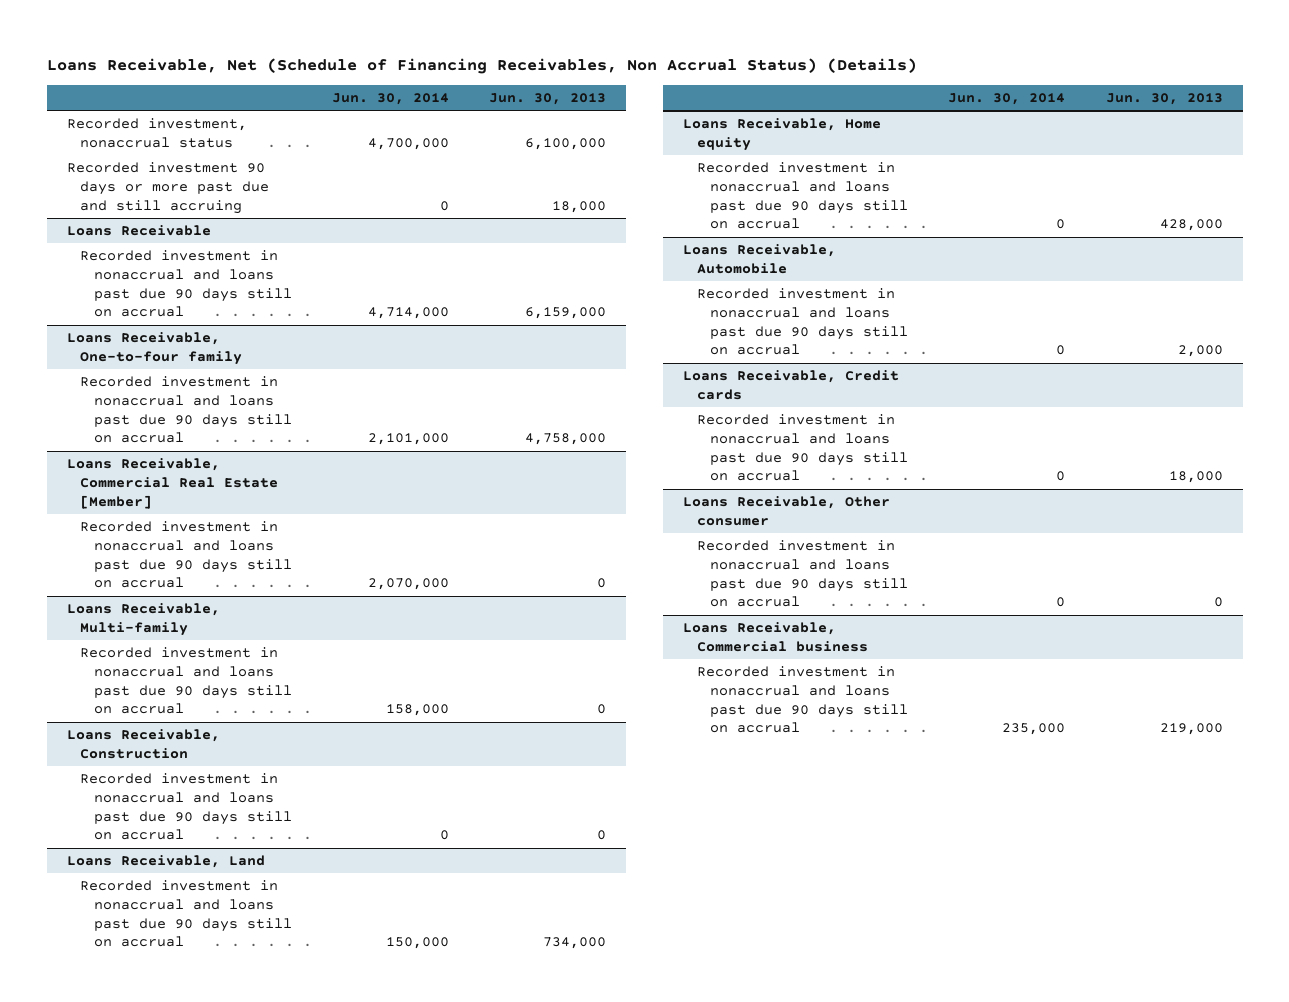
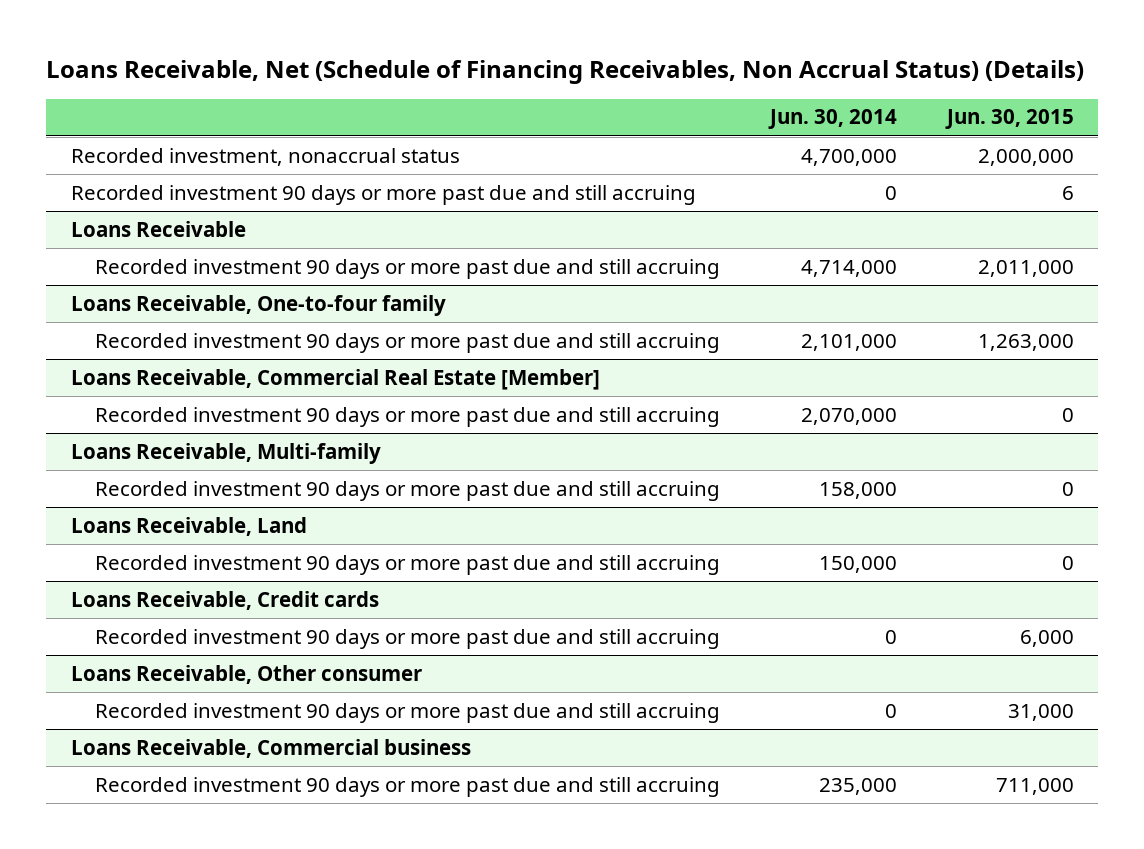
- | Jun. 30, 2014 | Jun. 30, 2013
+ | Jun. 30, 2014 | Jun. 30, 2015
@ Loans Receivable
- Recorded investment in nonaccrual and loans past due 90 days still on accrual | 4,714,000 | 6,159,000
+ Recorded investment 90 days or more past due and still accruing | 4,714,000 | 2,011,000
@ Loans Receivable, One-to-four family
- Recorded investment in nonaccrual and loans past due 90 days still on accrual | 2,101,000 | 4,758,000
+ Recorded investment 90 days or more past due and still accruing | 2,101,000 | 1,263,000
@ Loans Receivable, Commercial Real Estate [Member]
- Recorded investment in nonaccrual and loans past due 90 days still on accrual | 2,070,000 | 0
+ Recorded investment 90 days or more past due and still accruing | 2,070,000 | 0
@ Loans Receivable, Multi-family
- Recorded investment in nonaccrual and loans past due 90 days still on accrual | 158,000 | 0
- Loans Receivable, Construction
- Recorded investment in nonaccrual and loans past due 90 days still on accrual | 0 | 0
@ Loans Receivable, Multi-family
+ Recorded investment 90 days or more past due and still accruing | 158,000 | 0
@ Loans Receivable, Land
- Recorded investment in nonaccrual and loans past due 90 days still on accrual | 150,000 | 734,000
- Loans Receivable, Home equity
- Recorded investment in nonaccrual and loans past due 90 days still on accrual | 0 | 428,000
- Loans Receivable, Automobile
- Recorded investment in nonaccrual and loans past due 90 days still on accrual | 0 | 2,000
@ Loans Receivable, Land
+ Recorded investment 90 days or more past due and still accruing | 150,000 | 0
@ Loans Receivable, Credit cards
- Recorded investment in nonaccrual and loans past due 90 days still on accrual | 0 | 18,000
+ Recorded investment 90 days or more past due and still accruing | 0 | 6,000
@ Loans Receivable, Other consumer
- Recorded investment in nonaccrual and loans past due 90 days still on accrual | 0 | 0
+ Recorded investment 90 days or more past due and still accruing | 0 | 31,000
@ Loans Receivable, Commercial business
- Recorded investment in nonaccrual and loans past due 90 days still on accrual | 235,000 | 219,000
+ Recorded investment 90 days or more past due and still accruing | 235,000 | 711,000

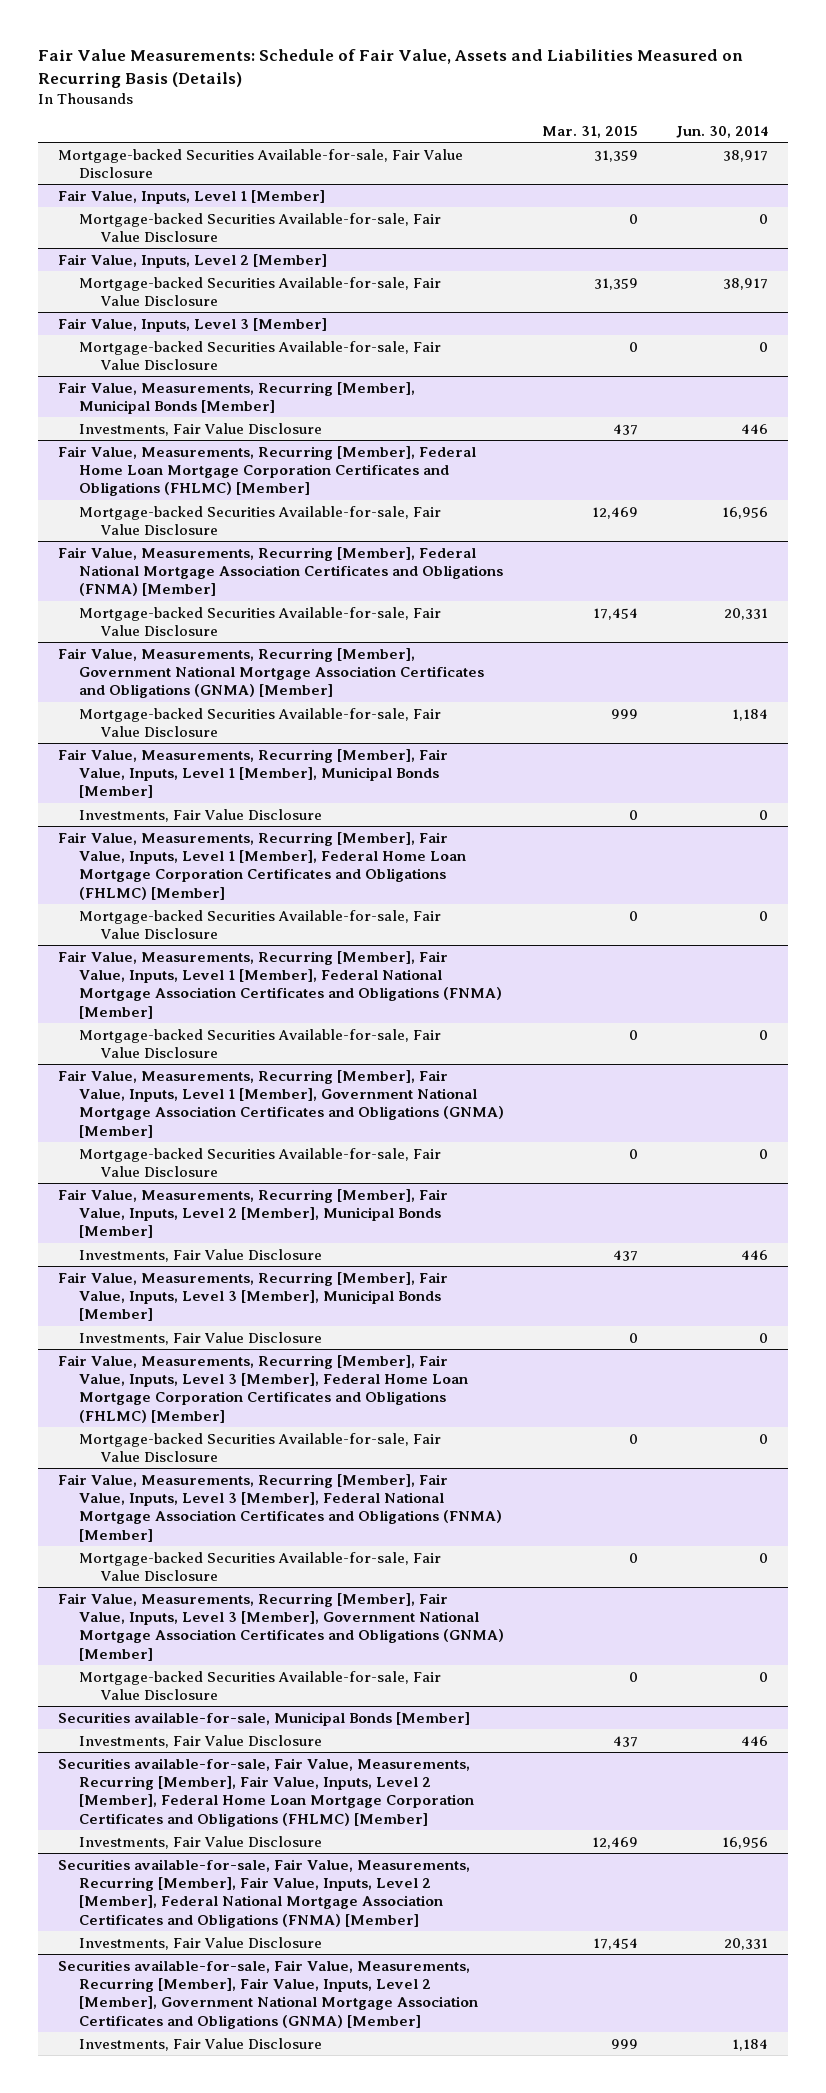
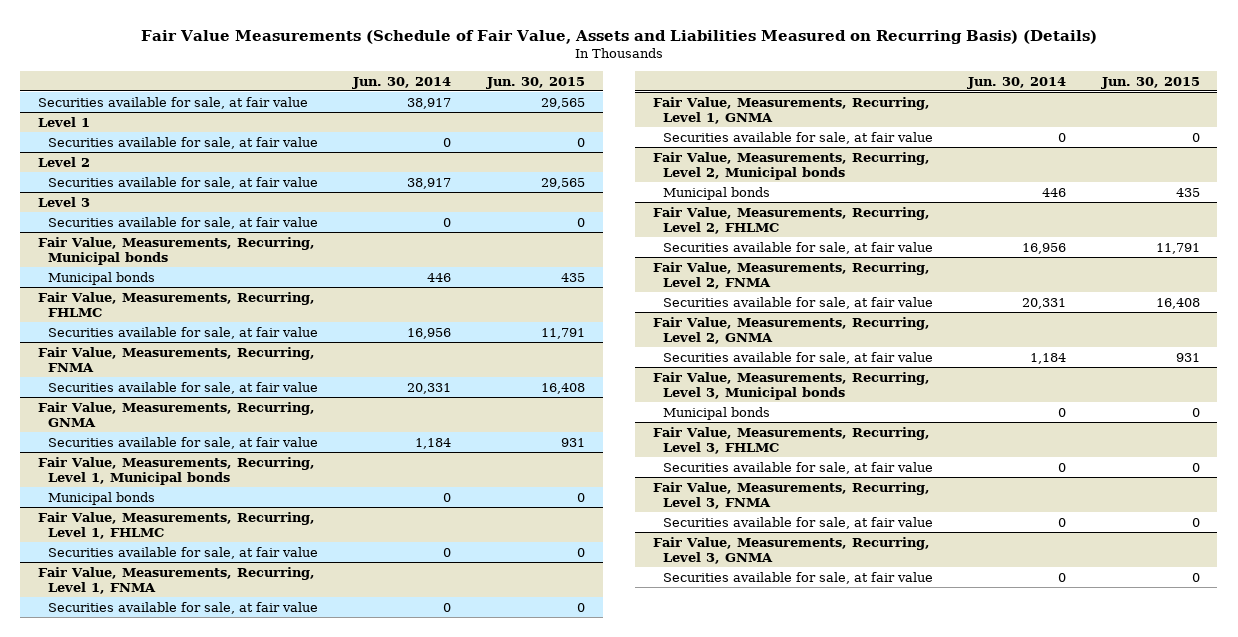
- Fair Value Measurements: Schedule of Fair Value, Assets and Liabilities Measured on Recurring Basis (Details)
+ Fair Value Measurements (Schedule of Fair Value, Assets and Liabilities Measured on Recurring Basis) (Details)
- | Mar. 31, 2015 | Jun. 30, 2014
+ | Jun. 30, 2014 | Jun. 30, 2015
- Mortgage-backed Securities Available-for-sale, Fair Value Disclosure | 31,359 | 38,917
- Fair Value, Inputs, Level 1 [Member]
- Mortgage-backed Securities Available-for-sale, Fair Value Disclosure | 0 | 0
- Fair Value, Inputs, Level 2 [Member]
- Mortgage-backed Securities Available-for-sale, Fair Value Disclosure | 31,359 | 38,917
- Fair Value, Inputs, Level 3 [Member]
- Mortgage-backed Securities Available-for-sale, Fair Value Disclosure | 0 | 0
- Fair Value, Measurements, Recurring [Member], Municipal Bonds [Member]
- Investments, Fair Value Disclosure | 437 | 446
- Fair Value, Measurements, Recurring [Member], Federal Home Loan Mortgage Corporation Certificates and Obligations (FHLMC) [Member]
- Mortgage-backed Securities Available-for-sale, Fair Value Disclosure | 12,469 | 16,956
- Fair Value, Measurements, Recurring [Member], Federal National Mortgage Association Certificates and Obligations (FNMA) [Member]
- Mortgage-backed Securities Available-for-sale, Fair Value Disclosure | 17,454 | 20,331
- Fair Value, Measurements, Recurring [Member], Government National Mortgage Association Certificates and Obligations (GNMA) [Member]
- Mortgage-backed Securities Available-for-sale, Fair Value Disclosure | 999 | 1,184
- Fair Value, Measurements, Recurring [Member], Fair Value, Inputs, Level 1 [Member], Municipal Bonds [Member]
- Investments, Fair Value Disclosure | 0 | 0
- Fair Value, Measurements, Recurring [Member], Fair Value, Inputs, Level 1 [Member], Federal Home Loan Mortgage Corporation Certificates and Obligations (FHLMC) [Member]
- Mortgage-backed Securities Available-for-sale, Fair Value Disclosure | 0 | 0
- Fair Value, Measurements, Recurring [Member], Fair Value, Inputs, Level 1 [Member], Federal National Mortgage Association Certificates and Obligations (FNMA) [Member]
- Mortgage-backed Securities Available-for-sale, Fair Value Disclosure | 0 | 0
- Fair Value, Measurements, Recurring [Member], Fair Value, Inputs, Level 1 [Member], Government National Mortgage Association Certificates and Obligations (GNMA) [Member]
- Mortgage-backed Securities Available-for-sale, Fair Value Disclosure | 0 | 0
- Fair Value, Measurements, Recurring [Member], Fair Value, Inputs, Level 2 [Member], Municipal Bonds [Member]
- Investments, Fair Value Disclosure | 437 | 446
- Fair Value, Measurements, Recurring [Member], Fair Value, Inputs, Level 3 [Member], Municipal Bonds [Member]
- Investments, Fair Value Disclosure | 0 | 0
- Fair Value, Measurements, Recurring [Member], Fair Value, Inputs, Level 3 [Member], Federal Home Loan Mortgage Corporation Certificates and Obligations (FHLMC) [Member]
- Mortgage-backed Securities Available-for-sale, Fair Value Disclosure | 0 | 0
- Fair Value, Measurements, Recurring [Member], Fair Value, Inputs, Level 3 [Member], Federal National Mortgage Association Certificates and Obligations (FNMA) [Member]
- Mortgage-backed Securities Available-for-sale, Fair Value Disclosure | 0 | 0
- Fair Value, Measurements, Recurring [Member], Fair Value, Inputs, Level 3 [Member], Government National Mortgage Association Certificates and Obligations (GNMA) [Member]
- Mortgage-backed Securities Available-for-sale, Fair Value Disclosure | 0 | 0
- Securities available-for-sale, Municipal Bonds [Member]
- Investments, Fair Value Disclosure | 437 | 446
- Securities available-for-sale, Fair Value, Measurements, Recurring [Member], Fair Value, Inputs, Level 2 [Member], Federal Home Loan Mortgage Corporation Certificates and Obligations (FHLMC) [Member]
- Investments, Fair Value Disclosure | 12,469 | 16,956
- Securities available-for-sale, Fair Value, Measurements, Recurring [Member], Fair Value, Inputs, Level 2 [Member], Federal National Mortgage Association Certificates and Obligations (FNMA) [Member]
- Investments, Fair Value Disclosure | 17,454 | 20,331
- Securities available-for-sale, Fair Value, Measurements, Recurring [Member], Fair Value, Inputs, Level 2 [Member], Government National Mortgage Association Certificates and Obligations (GNMA) [Member]
- Investments, Fair Value Disclosure | 999 | 1,184
+ Securities available for sale, at fair value | 38,917 | 29,565
+ Level 1
+ Securities available for sale, at fair value | 0 | 0
+ Level 2
+ Securities available for sale, at fair value | 38,917 | 29,565
+ Level 3
+ Securities available for sale, at fair value | 0 | 0
+ Fair Value, Measurements, Recurring, Municipal bonds
+ Municipal bonds | 446 | 435
+ Fair Value, Measurements, Recurring, FHLMC
+ Securities available for sale, at fair value | 16,956 | 11,791
+ Fair Value, Measurements, Recurring, FNMA
+ Securities available for sale, at fair value | 20,331 | 16,408
+ Fair Value, Measurements, Recurring, GNMA
+ Securities available for sale, at fair value | 1,184 | 931
+ Fair Value, Measurements, Recurring, Level 1, Municipal bonds
+ Municipal bonds | 0 | 0
+ Fair Value, Measurements, Recurring, Level 1, FHLMC
+ Securities available for sale, at fair value | 0 | 0
+ Fair Value, Measurements, Recurring, Level 1, FNMA
+ Securities available for sale, at fair value | 0 | 0
+ Fair Value, Measurements, Recurring, Level 1, GNMA
+ Securities available for sale, at fair value | 0 | 0
+ Fair Value, Measurements, Recurring, Level 2, Municipal bonds
+ Municipal bonds | 446 | 435
+ Fair Value, Measurements, Recurring, Level 2, FHLMC
+ Securities available for sale, at fair value | 16,956 | 11,791
+ Fair Value, Measurements, Recurring, Level 2, FNMA
+ Securities available for sale, at fair value | 20,331 | 16,408
+ Fair Value, Measurements, Recurring, Level 2, GNMA
+ Securities available for sale, at fair value | 1,184 | 931
+ Fair Value, Measurements, Recurring, Level 3, Municipal bonds
+ Municipal bonds | 0 | 0
+ Fair Value, Measurements, Recurring, Level 3, FHLMC
+ Securities available for sale, at fair value | 0 | 0
+ Fair Value, Measurements, Recurring, Level 3, FNMA
+ Securities available for sale, at fair value | 0 | 0
+ Fair Value, Measurements, Recurring, Level 3, GNMA
+ Securities available for sale, at fair value | 0 | 0

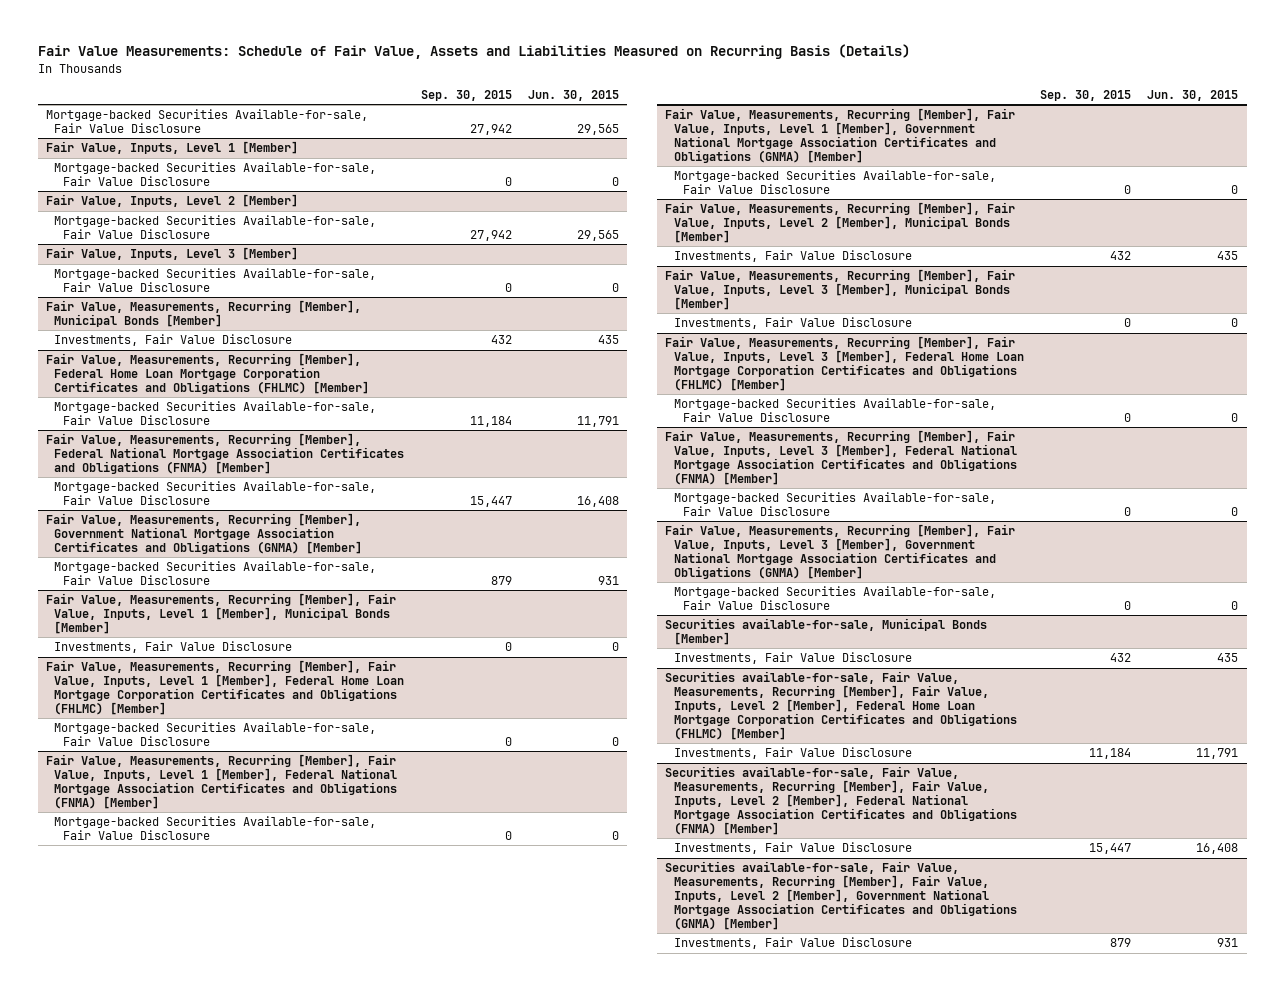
- Fair Value Measurements (Schedule of Fair Value, Assets and Liabilities Measured on Recurring Basis) (Details)
+ Fair Value Measurements: Schedule of Fair Value, Assets and Liabilities Measured on Recurring Basis (Details)
- | Jun. 30, 2014 | Jun. 30, 2015
+ | Sep. 30, 2015 | Jun. 30, 2015
- Securities available for sale, at fair value | 38,917 | 29,565
- Level 1
- Securities available for sale, at fair value | 0 | 0
- Level 2
- Securities available for sale, at fair value | 38,917 | 29,565
- Level 3
- Securities available for sale, at fair value | 0 | 0
- Fair Value, Measurements, Recurring, Municipal bonds
- Municipal bonds | 446 | 435
- Fair Value, Measurements, Recurring, FHLMC
- Securities available for sale, at fair value | 16,956 | 11,791
- Fair Value, Measurements, Recurring, FNMA
- Securities available for sale, at fair value | 20,331 | 16,408
- Fair Value, Measurements, Recurring, GNMA
- Securities available for sale, at fair value | 1,184 | 931
- Fair Value, Measurements, Recurring, Level 1, Municipal bonds
- Municipal bonds | 0 | 0
- Fair Value, Measurements, Recurring, Level 1, FHLMC
- Securities available for sale, at fair value | 0 | 0
- Fair Value, Measurements, Recurring, Level 1, FNMA
- Securities available for sale, at fair value | 0 | 0
- Fair Value, Measurements, Recurring, Level 1, GNMA
- Securities available for sale, at fair value | 0 | 0
- Fair Value, Measurements, Recurring, Level 2, Municipal bonds
- Municipal bonds | 446 | 435
- Fair Value, Measurements, Recurring, Level 2, FHLMC
- Securities available for sale, at fair value | 16,956 | 11,791
- Fair Value, Measurements, Recurring, Level 2, FNMA
- Securities available for sale, at fair value | 20,331 | 16,408
- Fair Value, Measurements, Recurring, Level 2, GNMA
- Securities available for sale, at fair value | 1,184 | 931
- Fair Value, Measurements, Recurring, Level 3, Municipal bonds
- Municipal bonds | 0 | 0
- Fair Value, Measurements, Recurring, Level 3, FHLMC
- Securities available for sale, at fair value | 0 | 0
- Fair Value, Measurements, Recurring, Level 3, FNMA
- Securities available for sale, at fair value | 0 | 0
- Fair Value, Measurements, Recurring, Level 3, GNMA
- Securities available for sale, at fair value | 0 | 0
+ Mortgage-backed Securities Available-for-sale, Fair Value Disclosure | 27,942 | 29,565
+ Fair Value, Inputs, Level 1 [Member]
+ Mortgage-backed Securities Available-for-sale, Fair Value Disclosure | 0 | 0
+ Fair Value, Inputs, Level 2 [Member]
+ Mortgage-backed Securities Available-for-sale, Fair Value Disclosure | 27,942 | 29,565
+ Fair Value, Inputs, Level 3 [Member]
+ Mortgage-backed Securities Available-for-sale, Fair Value Disclosure | 0 | 0
+ Fair Value, Measurements, Recurring [Member], Municipal Bonds [Member]
+ Investments, Fair Value Disclosure | 432 | 435
+ Fair Value, Measurements, Recurring [Member], Federal Home Loan Mortgage Corporation Certificates and Obligations (FHLMC) [Member]
+ Mortgage-backed Securities Available-for-sale, Fair Value Disclosure | 11,184 | 11,791
+ Fair Value, Measurements, Recurring [Member], Federal National Mortgage Association Certificates and Obligations (FNMA) [Member]
+ Mortgage-backed Securities Available-for-sale, Fair Value Disclosure | 15,447 | 16,408
+ Fair Value, Measurements, Recurring [Member], Government National Mortgage Association Certificates and Obligations (GNMA) [Member]
+ Mortgage-backed Securities Available-for-sale, Fair Value Disclosure | 879 | 931
+ Fair Value, Measurements, Recurring [Member], Fair Value, Inputs, Level 1 [Member], Municipal Bonds [Member]
+ Investments, Fair Value Disclosure | 0 | 0
+ Fair Value, Measurements, Recurring [Member], Fair Value, Inputs, Level 1 [Member], Federal Home Loan Mortgage Corporation Certificates and Obligations (FHLMC) [Member]
+ Mortgage-backed Securities Available-for-sale, Fair Value Disclosure | 0 | 0
+ Fair Value, Measurements, Recurring [Member], Fair Value, Inputs, Level 1 [Member], Federal National Mortgage Association Certificates and Obligations (FNMA) [Member]
+ Mortgage-backed Securities Available-for-sale, Fair Value Disclosure | 0 | 0
+ Fair Value, Measurements, Recurring [Member], Fair Value, Inputs, Level 1 [Member], Government National Mortgage Association Certificates and Obligations (GNMA) [Member]
+ Mortgage-backed Securities Available-for-sale, Fair Value Disclosure | 0 | 0
+ Fair Value, Measurements, Recurring [Member], Fair Value, Inputs, Level 2 [Member], Municipal Bonds [Member]
+ Investments, Fair Value Disclosure | 432 | 435
+ Fair Value, Measurements, Recurring [Member], Fair Value, Inputs, Level 3 [Member], Municipal Bonds [Member]
+ Investments, Fair Value Disclosure | 0 | 0
+ Fair Value, Measurements, Recurring [Member], Fair Value, Inputs, Level 3 [Member], Federal Home Loan Mortgage Corporation Certificates and Obligations (FHLMC) [Member]
+ Mortgage-backed Securities Available-for-sale, Fair Value Disclosure | 0 | 0
+ Fair Value, Measurements, Recurring [Member], Fair Value, Inputs, Level 3 [Member], Federal National Mortgage Association Certificates and Obligations (FNMA) [Member]
+ Mortgage-backed Securities Available-for-sale, Fair Value Disclosure | 0 | 0
+ Fair Value, Measurements, Recurring [Member], Fair Value, Inputs, Level 3 [Member], Government National Mortgage Association Certificates and Obligations (GNMA) [Member]
+ Mortgage-backed Securities Available-for-sale, Fair Value Disclosure | 0 | 0
+ Securities available-for-sale, Municipal Bonds [Member]
+ Investments, Fair Value Disclosure | 432 | 435
+ Securities available-for-sale, Fair Value, Measurements, Recurring [Member], Fair Value, Inputs, Level 2 [Member], Federal Home Loan Mortgage Corporation Certificates and Obligations (FHLMC) [Member]
+ Investments, Fair Value Disclosure | 11,184 | 11,791
+ Securities available-for-sale, Fair Value, Measurements, Recurring [Member], Fair Value, Inputs, Level 2 [Member], Federal National Mortgage Association Certificates and Obligations (FNMA) [Member]
+ Investments, Fair Value Disclosure | 15,447 | 16,408
+ Securities available-for-sale, Fair Value, Measurements, Recurring [Member], Fair Value, Inputs, Level 2 [Member], Government National Mortgage Association Certificates and Obligations (GNMA) [Member]
+ Investments, Fair Value Disclosure | 879 | 931

